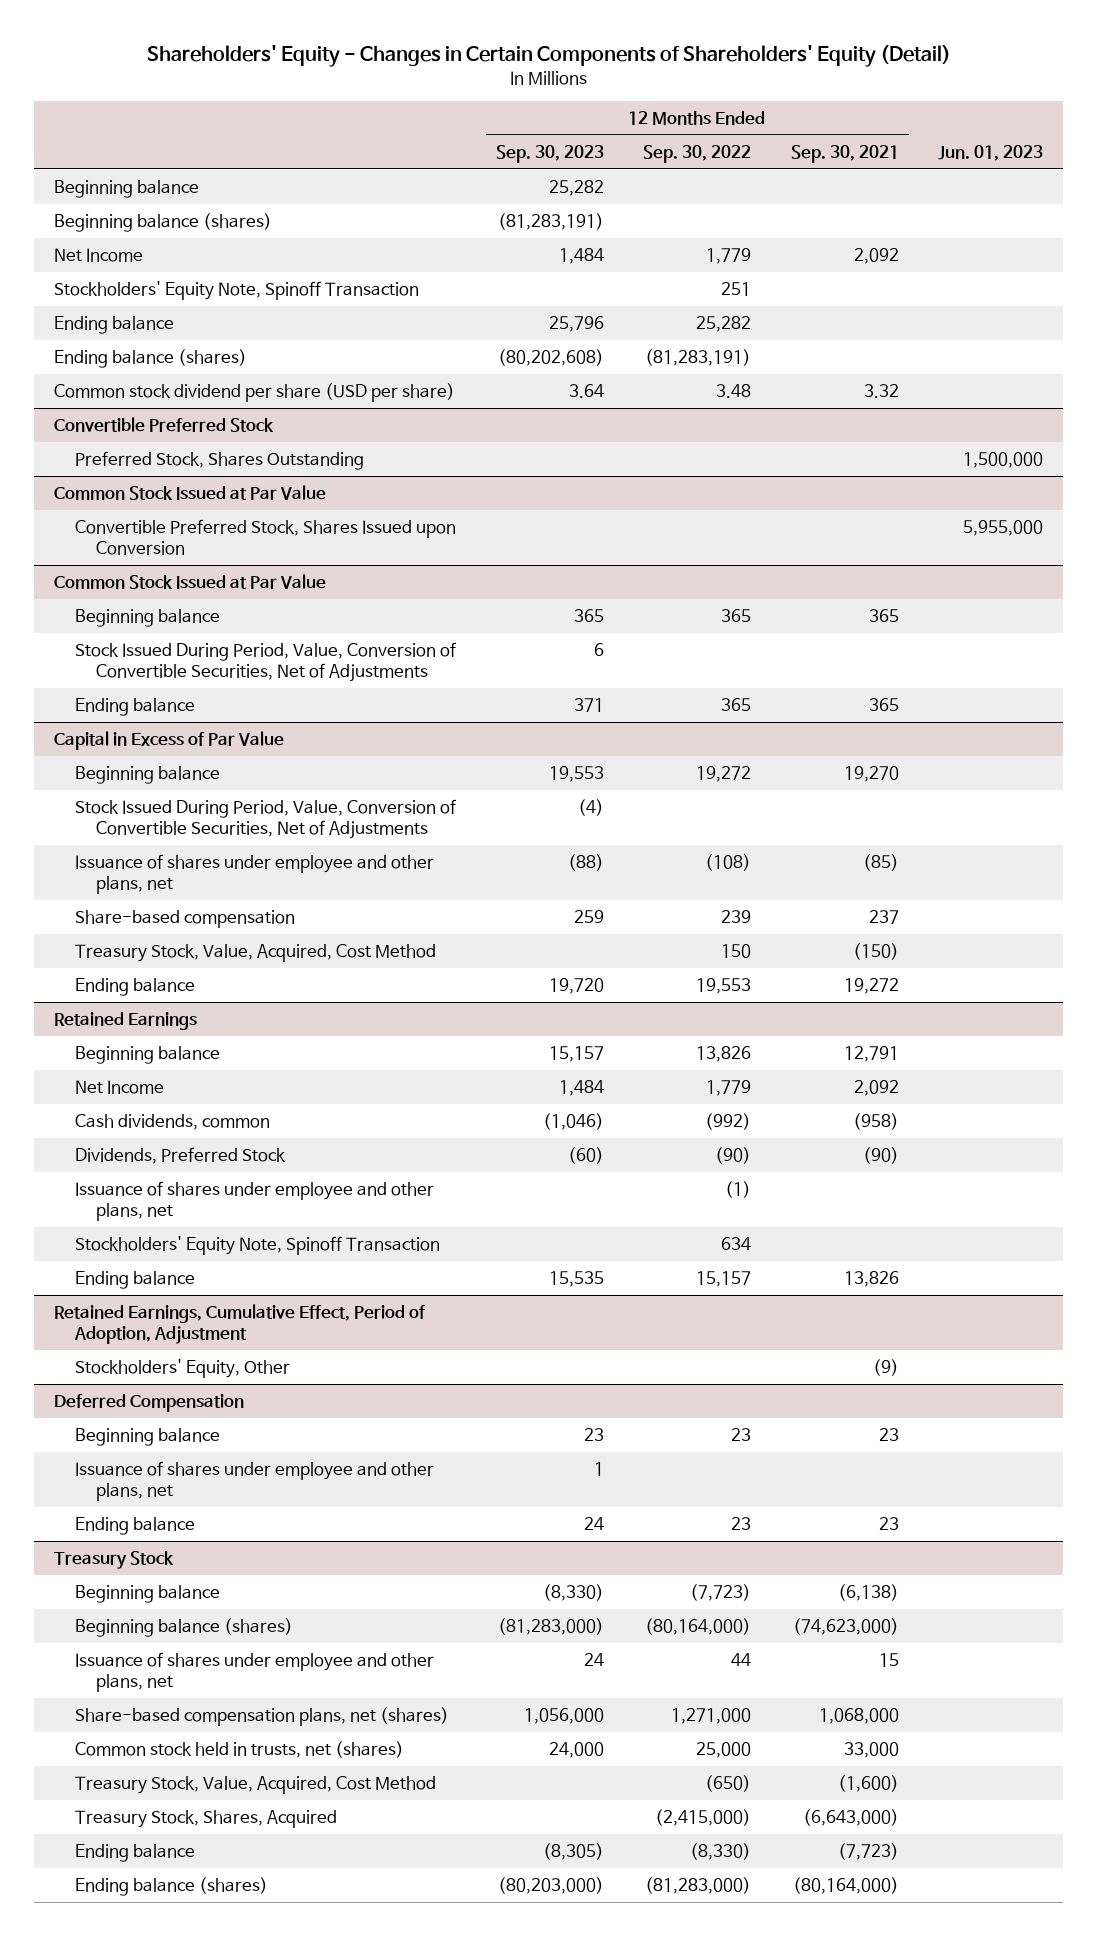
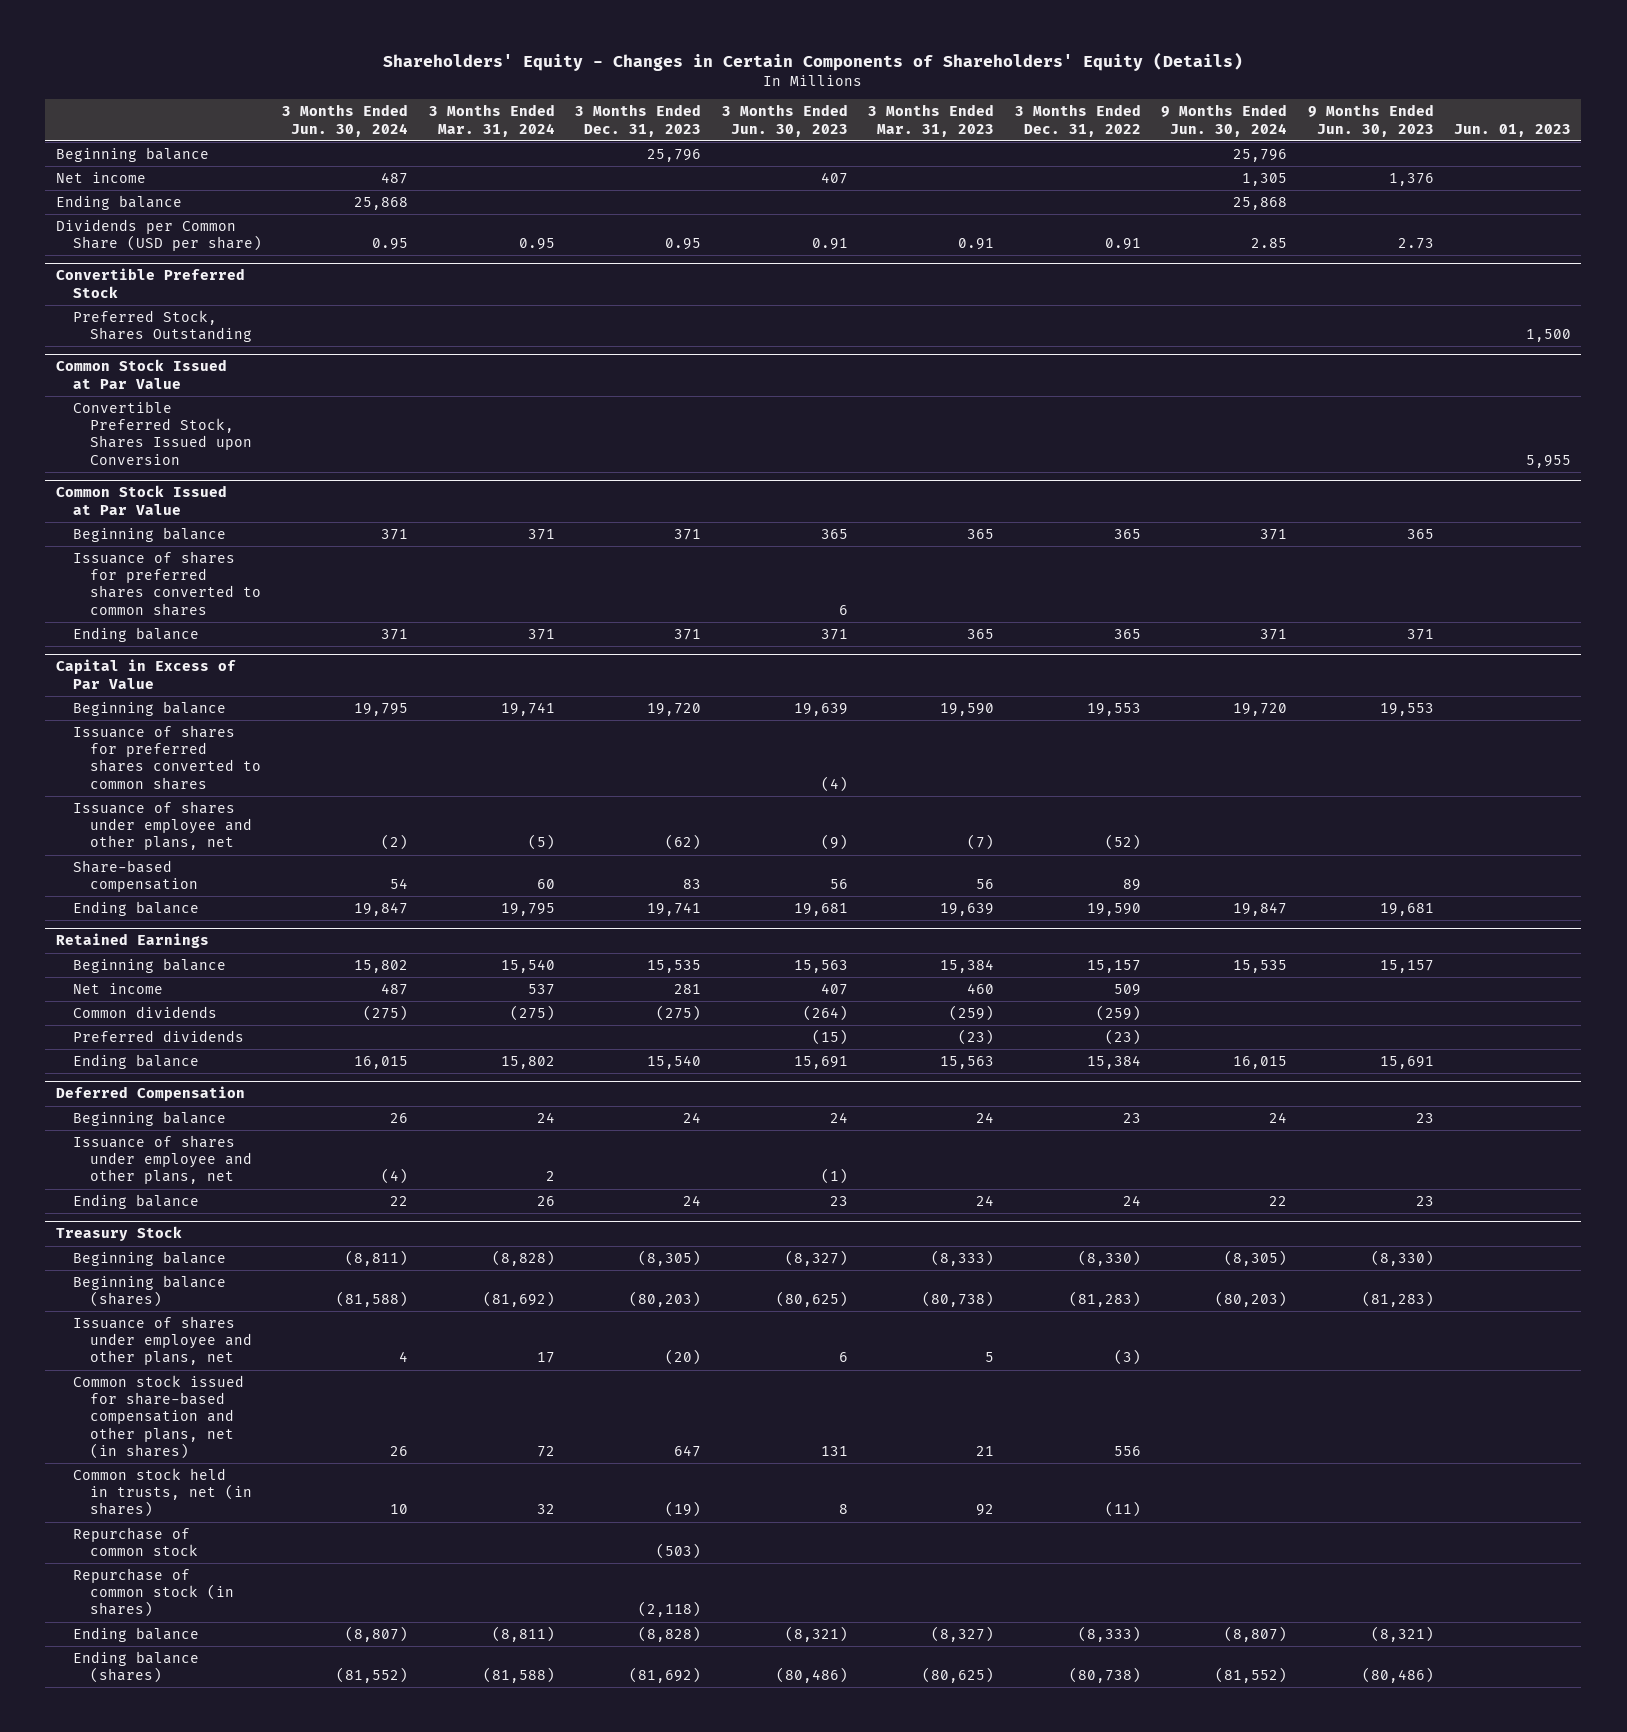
- Shareholders' Equity - Changes in Certain Components of Shareholders' Equity (Detail)
+ Shareholders' Equity - Changes in Certain Components of Shareholders' Equity (Details)
- | 12 Months Ended Sep. 30, 2023 | 12 Months Ended Sep. 30, 2022 | 12 Months Ended Sep. 30, 2021 | Jun. 01, 2023
+ | 3 Months Ended Jun. 30, 2024 | 3 Months Ended Mar. 31, 2024 | 3 Months Ended Dec. 31, 2023 | 3 Months Ended Jun. 30, 2023 | 3 Months Ended Mar. 31, 2023 | 3 Months Ended Dec. 31, 2022 | 9 Months Ended Jun. 30, 2024 | 9 Months Ended Jun. 30, 2023 | Jun. 01, 2023
- Beginning balance (shares) | (81,283,191) | | |
- Net Income | 1,484 | 1,779 | 2,092 |
- Stockholders' Equity Note, Spinoff Transaction | | 251 | |
+ Net income | 487 | | | 407 | | | 1,305 | 1,376 |
- Ending balance (shares) | (80,202,608) | (81,283,191) | |
- Common stock dividend per share (USD per share) | 3.64 | 3.48 | 3.32 |
+ Dividends per Common Share (USD per share) | 0.95 | 0.95 | 0.95 | 0.91 | 0.91 | 0.91 | 2.85 | 2.73 |
@ Convertible Preferred Stock
- Preferred Stock, Shares Outstanding | | | | 1,500,000
+ Preferred Stock, Shares Outstanding | | | | | | | | | 1,500
@ Common Stock Issued at Par Value
- Convertible Preferred Stock, Shares Issued upon Conversion | | | | 5,955,000
+ Convertible Preferred Stock, Shares Issued upon Conversion | | | | | | | | | 5,955
- Stock Issued During Period, Value, Conversion of Convertible Securities, Net of Adjustments | 6 | | |
+ Issuance of shares for preferred shares converted to common shares | | | | 6 | | | | |
@ Capital in Excess of Par Value
- Stock Issued During Period, Value, Conversion of Convertible Securities, Net of Adjustments | (4) | | |
+ Issuance of shares for preferred shares converted to common shares | | | | (4) | | | | |
- Treasury Stock, Value, Acquired, Cost Method | | 150 | (150) |
@ Retained Earnings
- Net Income | 1,484 | 1,779 | 2,092 |
- Cash dividends, common | (1,046) | (992) | (958) |
- Dividends, Preferred Stock | (60) | (90) | (90) |
- Issuance of shares under employee and other plans, net | | (1) | |
- Stockholders' Equity Note, Spinoff Transaction | | 634 | |
+ Net income | 487 | 537 | 281 | 407 | 460 | 509 | | |
+ Common dividends | (275) | (275) | (275) | (264) | (259) | (259) | | |
+ Preferred dividends | | | | (15) | (23) | (23) | | |
- Retained Earnings, Cumulative Effect, Period of Adoption, Adjustment
- Stockholders' Equity, Other | | | (9) |
@ Treasury Stock
- Share-based compensation plans, net (shares) | 1,056,000 | 1,271,000 | 1,068,000 |
- Common stock held in trusts, net (shares) | 24,000 | 25,000 | 33,000 |
- Treasury Stock, Value, Acquired, Cost Method | | (650) | (1,600) |
- Treasury Stock, Shares, Acquired | | (2,415,000) | (6,643,000) |
+ Common stock issued for share-based compensation and other plans, net (in shares) | 26 | 72 | 647 | 131 | 21 | 556 | | |
+ Common stock held in trusts, net (in shares) | 10 | 32 | (19) | 8 | 92 | (11) | | |
+ Repurchase of common stock | | | (503) | | | | | |
+ Repurchase of common stock (in shares) | | | (2,118) | | | | | |

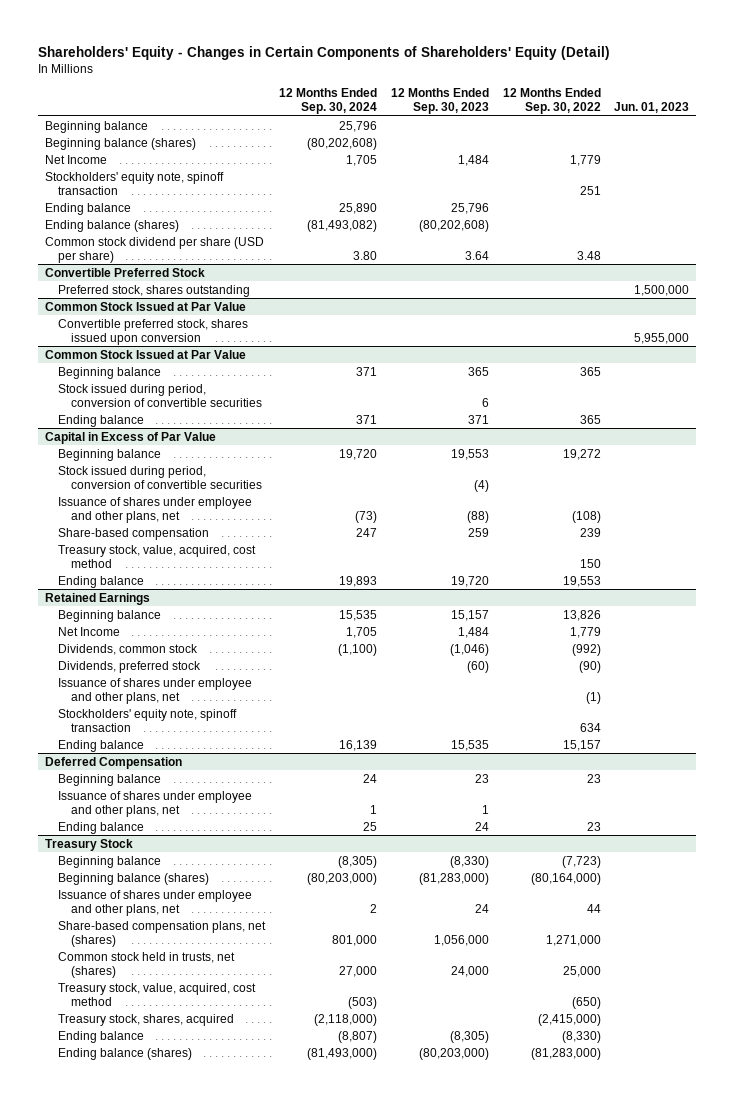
- Shareholders' Equity - Changes in Certain Components of Shareholders' Equity (Details)
+ Shareholders' Equity - Changes in Certain Components of Shareholders' Equity (Detail)
- | 3 Months Ended Jun. 30, 2024 | 3 Months Ended Mar. 31, 2024 | 3 Months Ended Dec. 31, 2023 | 3 Months Ended Jun. 30, 2023 | 3 Months Ended Mar. 31, 2023 | 3 Months Ended Dec. 31, 2022 | 9 Months Ended Jun. 30, 2024 | 9 Months Ended Jun. 30, 2023 | Jun. 01, 2023
+ | 12 Months Ended Sep. 30, 2024 | 12 Months Ended Sep. 30, 2023 | 12 Months Ended Sep. 30, 2022 | Jun. 01, 2023
- Net income | 487 | | | 407 | | | 1,305 | 1,376 |
+ Beginning balance (shares) | (80,202,608) | | |
+ Net Income | 1,705 | 1,484 | 1,779 |
+ Stockholders' equity note, spinoff transaction | | | 251 |
- Dividends per Common Share (USD per share) | 0.95 | 0.95 | 0.95 | 0.91 | 0.91 | 0.91 | 2.85 | 2.73 |
+ Ending balance (shares) | (81,493,082) | (80,202,608) | |
+ Common stock dividend per share (USD per share) | 3.80 | 3.64 | 3.48 |
@ Convertible Preferred Stock
- Preferred Stock, Shares Outstanding | | | | | | | | | 1,500
+ Preferred stock, shares outstanding | | | | 1,500,000
@ Common Stock Issued at Par Value
- Convertible Preferred Stock, Shares Issued upon Conversion | | | | | | | | | 5,955
+ Convertible preferred stock, shares issued upon conversion | | | | 5,955,000
- Issuance of shares for preferred shares converted to common shares | | | | 6 | | | | |
+ Stock issued during period, conversion of convertible securities | | 6 | |
@ Capital in Excess of Par Value
- Issuance of shares for preferred shares converted to common shares | | | | (4) | | | | |
+ Stock issued during period, conversion of convertible securities | | (4) | |
+ Treasury stock, value, acquired, cost method | | | 150 |
@ Retained Earnings
- Net income | 487 | 537 | 281 | 407 | 460 | 509 | | |
- Common dividends | (275) | (275) | (275) | (264) | (259) | (259) | | |
- Preferred dividends | | | | (15) | (23) | (23) | | |
+ Net Income | 1,705 | 1,484 | 1,779 |
+ Dividends, common stock | (1,100) | (1,046) | (992) |
+ Dividends, preferred stock | | (60) | (90) |
+ Issuance of shares under employee and other plans, net | | | (1) |
+ Stockholders' equity note, spinoff transaction | | | 634 |
@ Treasury Stock
- Common stock issued for share-based compensation and other plans, net (in shares) | 26 | 72 | 647 | 131 | 21 | 556 | | |
- Common stock held in trusts, net (in shares) | 10 | 32 | (19) | 8 | 92 | (11) | | |
- Repurchase of common stock | | | (503) | | | | | |
- Repurchase of common stock (in shares) | | | (2,118) | | | | | |
+ Share-based compensation plans, net (shares) | 801,000 | 1,056,000 | 1,271,000 |
+ Common stock held in trusts, net (shares) | 27,000 | 24,000 | 25,000 |
+ Treasury stock, value, acquired, cost method | (503) | | (650) |
+ Treasury stock, shares, acquired | (2,118,000) | | (2,415,000) |

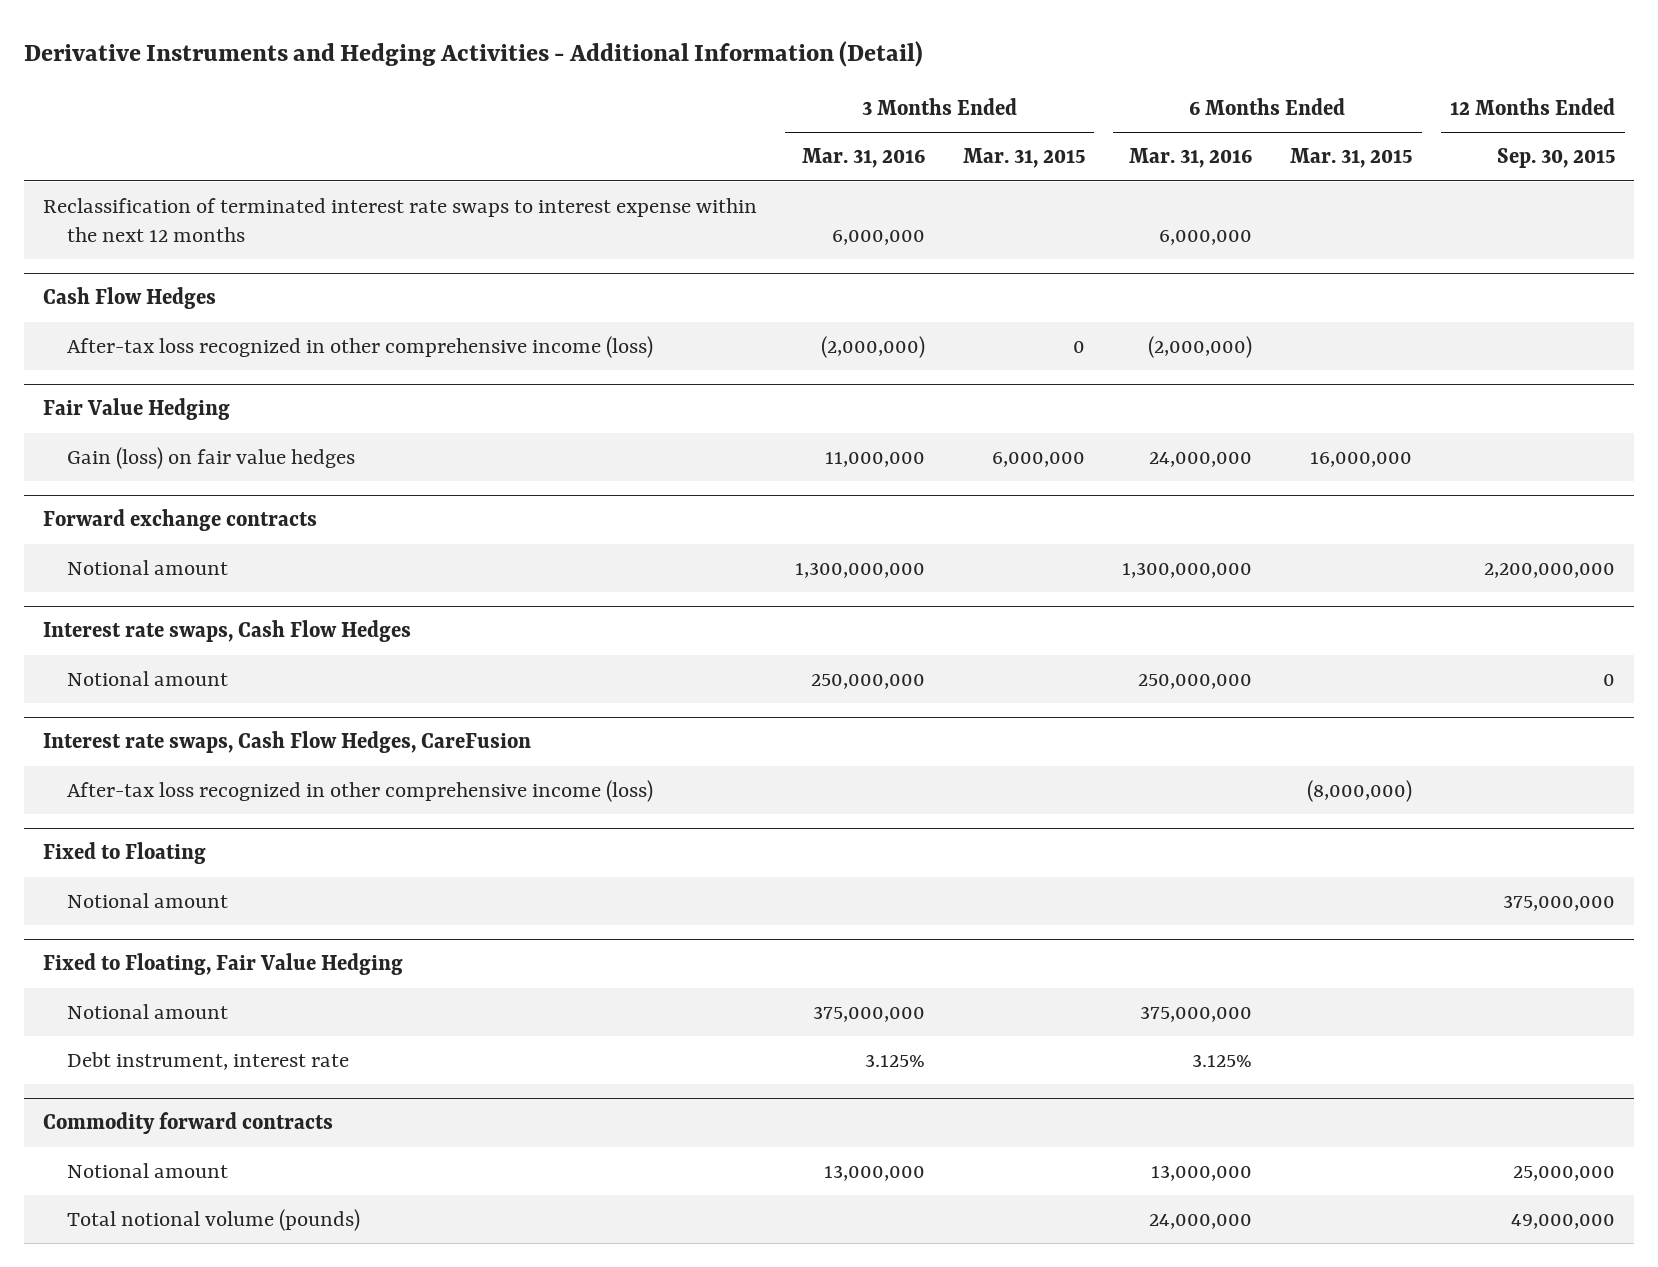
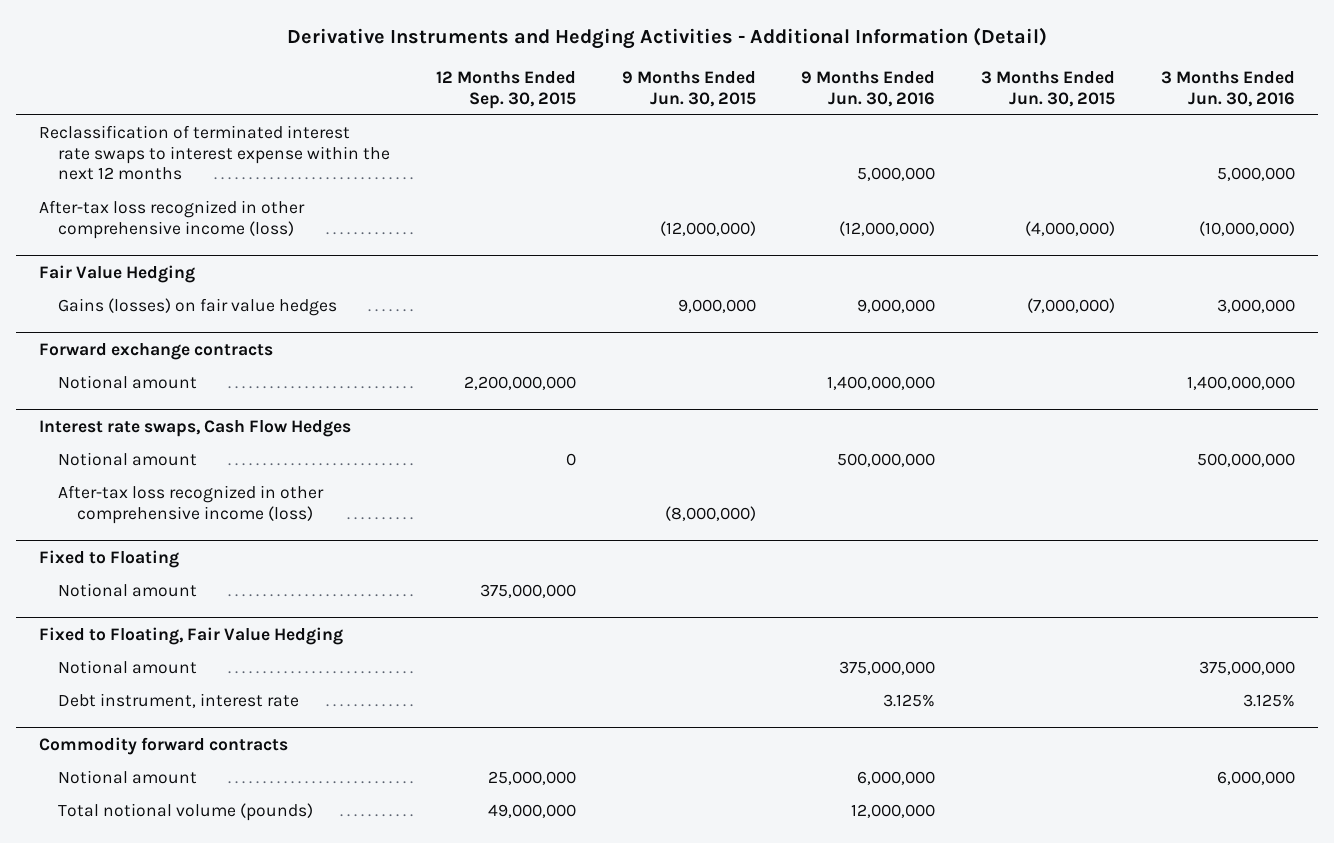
- | 3 Months Ended Mar. 31, 2016 | 3 Months Ended Mar. 31, 2015 | 6 Months Ended Mar. 31, 2016 | 6 Months Ended Mar. 31, 2015 | 12 Months Ended Sep. 30, 2015
+ | 12 Months Ended Sep. 30, 2015 | 9 Months Ended Jun. 30, 2015 | 9 Months Ended Jun. 30, 2016 | 3 Months Ended Jun. 30, 2015 | 3 Months Ended Jun. 30, 2016
- Cash Flow Hedges
- After-tax loss recognized in other comprehensive income (loss) | (2,000,000) | 0 | (2,000,000) | |
+ After-tax loss recognized in other comprehensive income (loss) | | (12,000,000) | (12,000,000) | (4,000,000) | (10,000,000)
@ Fair Value Hedging
- Gain (loss) on fair value hedges | 11,000,000 | 6,000,000 | 24,000,000 | 16,000,000 |
+ Gains (losses) on fair value hedges | | 9,000,000 | 9,000,000 | (7,000,000) | 3,000,000
- Interest rate swaps, Cash Flow Hedges, CareFusion
- After-tax loss recognized in other comprehensive income (loss) | | | | (8,000,000) |
@ Interest rate swaps, Cash Flow Hedges
+ After-tax loss recognized in other comprehensive income (loss) | | (8,000,000) | | |

